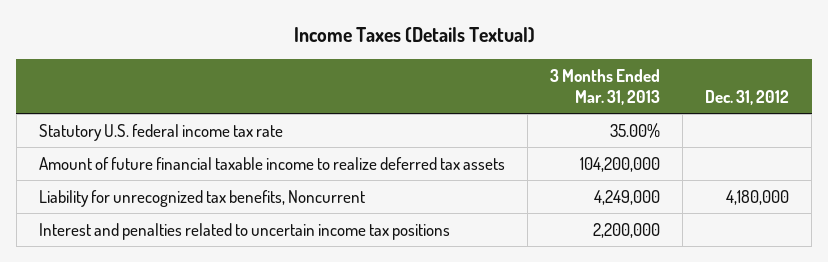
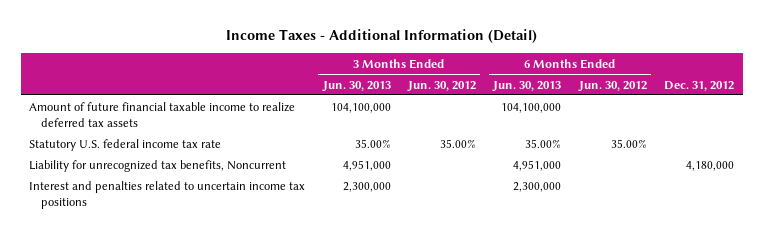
- Income Taxes (Details Textual)
+ Income Taxes - Additional Information (Detail)
- | 3 Months Ended Mar. 31, 2013 | Dec. 31, 2012
+ | 3 Months Ended Jun. 30, 2013 | 3 Months Ended Jun. 30, 2012 | 6 Months Ended Jun. 30, 2013 | 6 Months Ended Jun. 30, 2012 | Dec. 31, 2012
moved down: Statutory U.S. federal income tax rate | 35.00% | 35.00% | 35.00% | 35.00% |

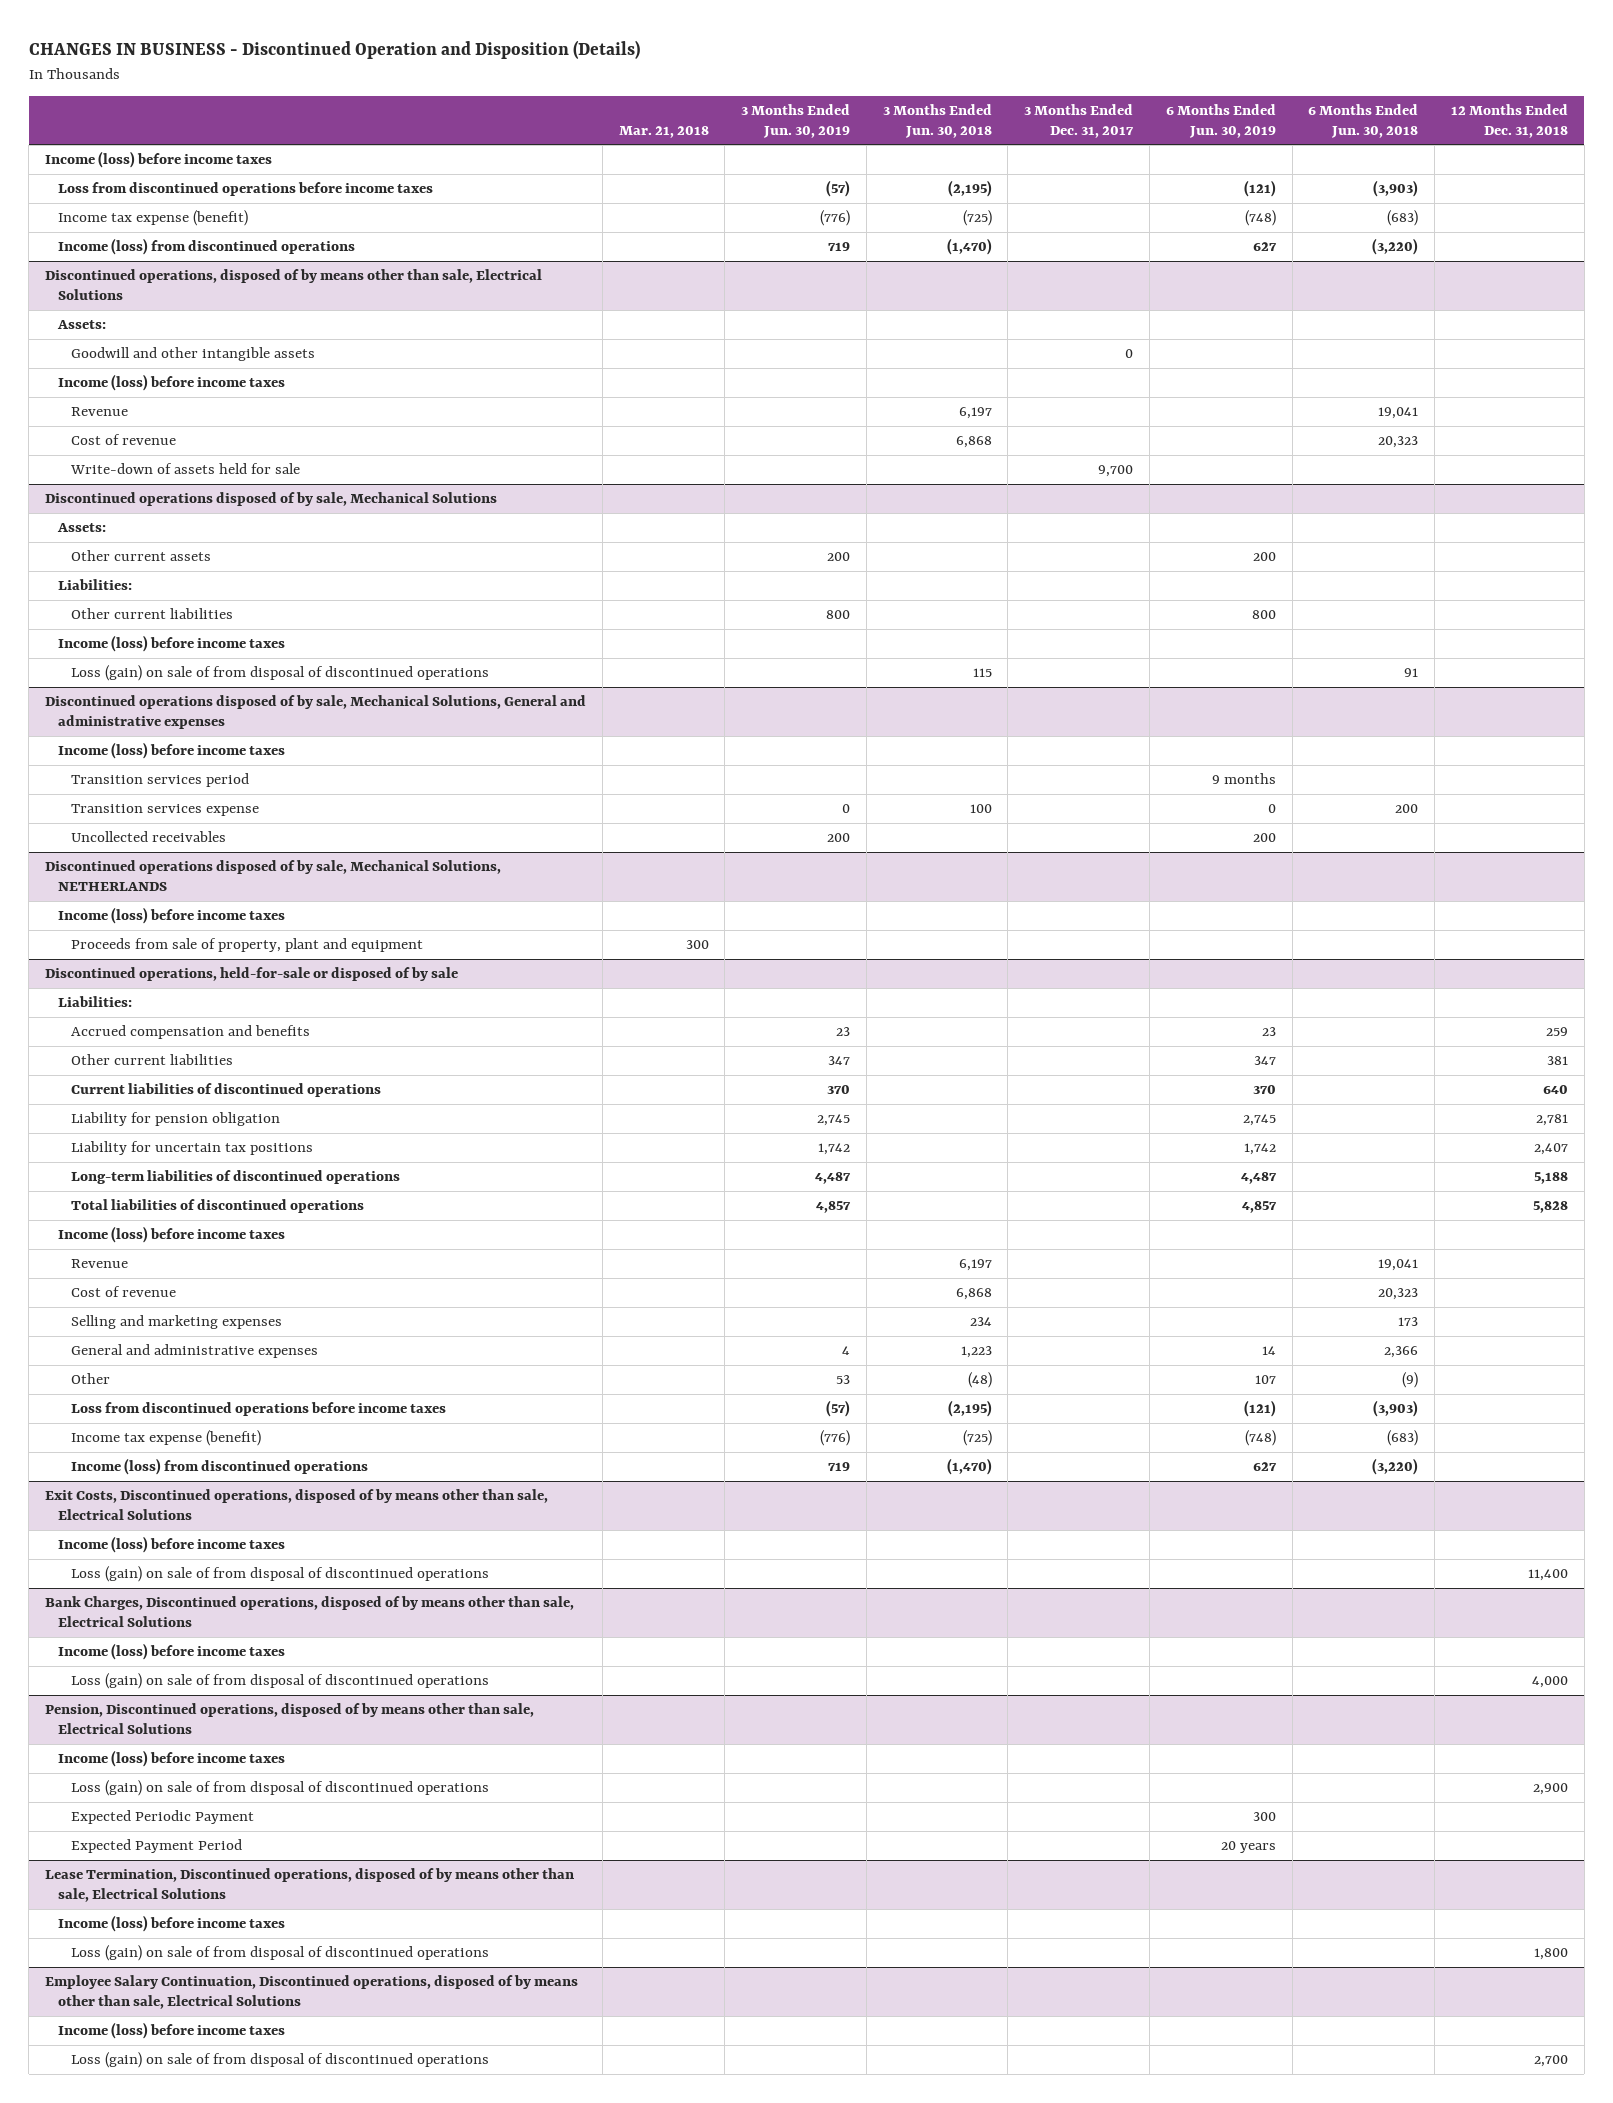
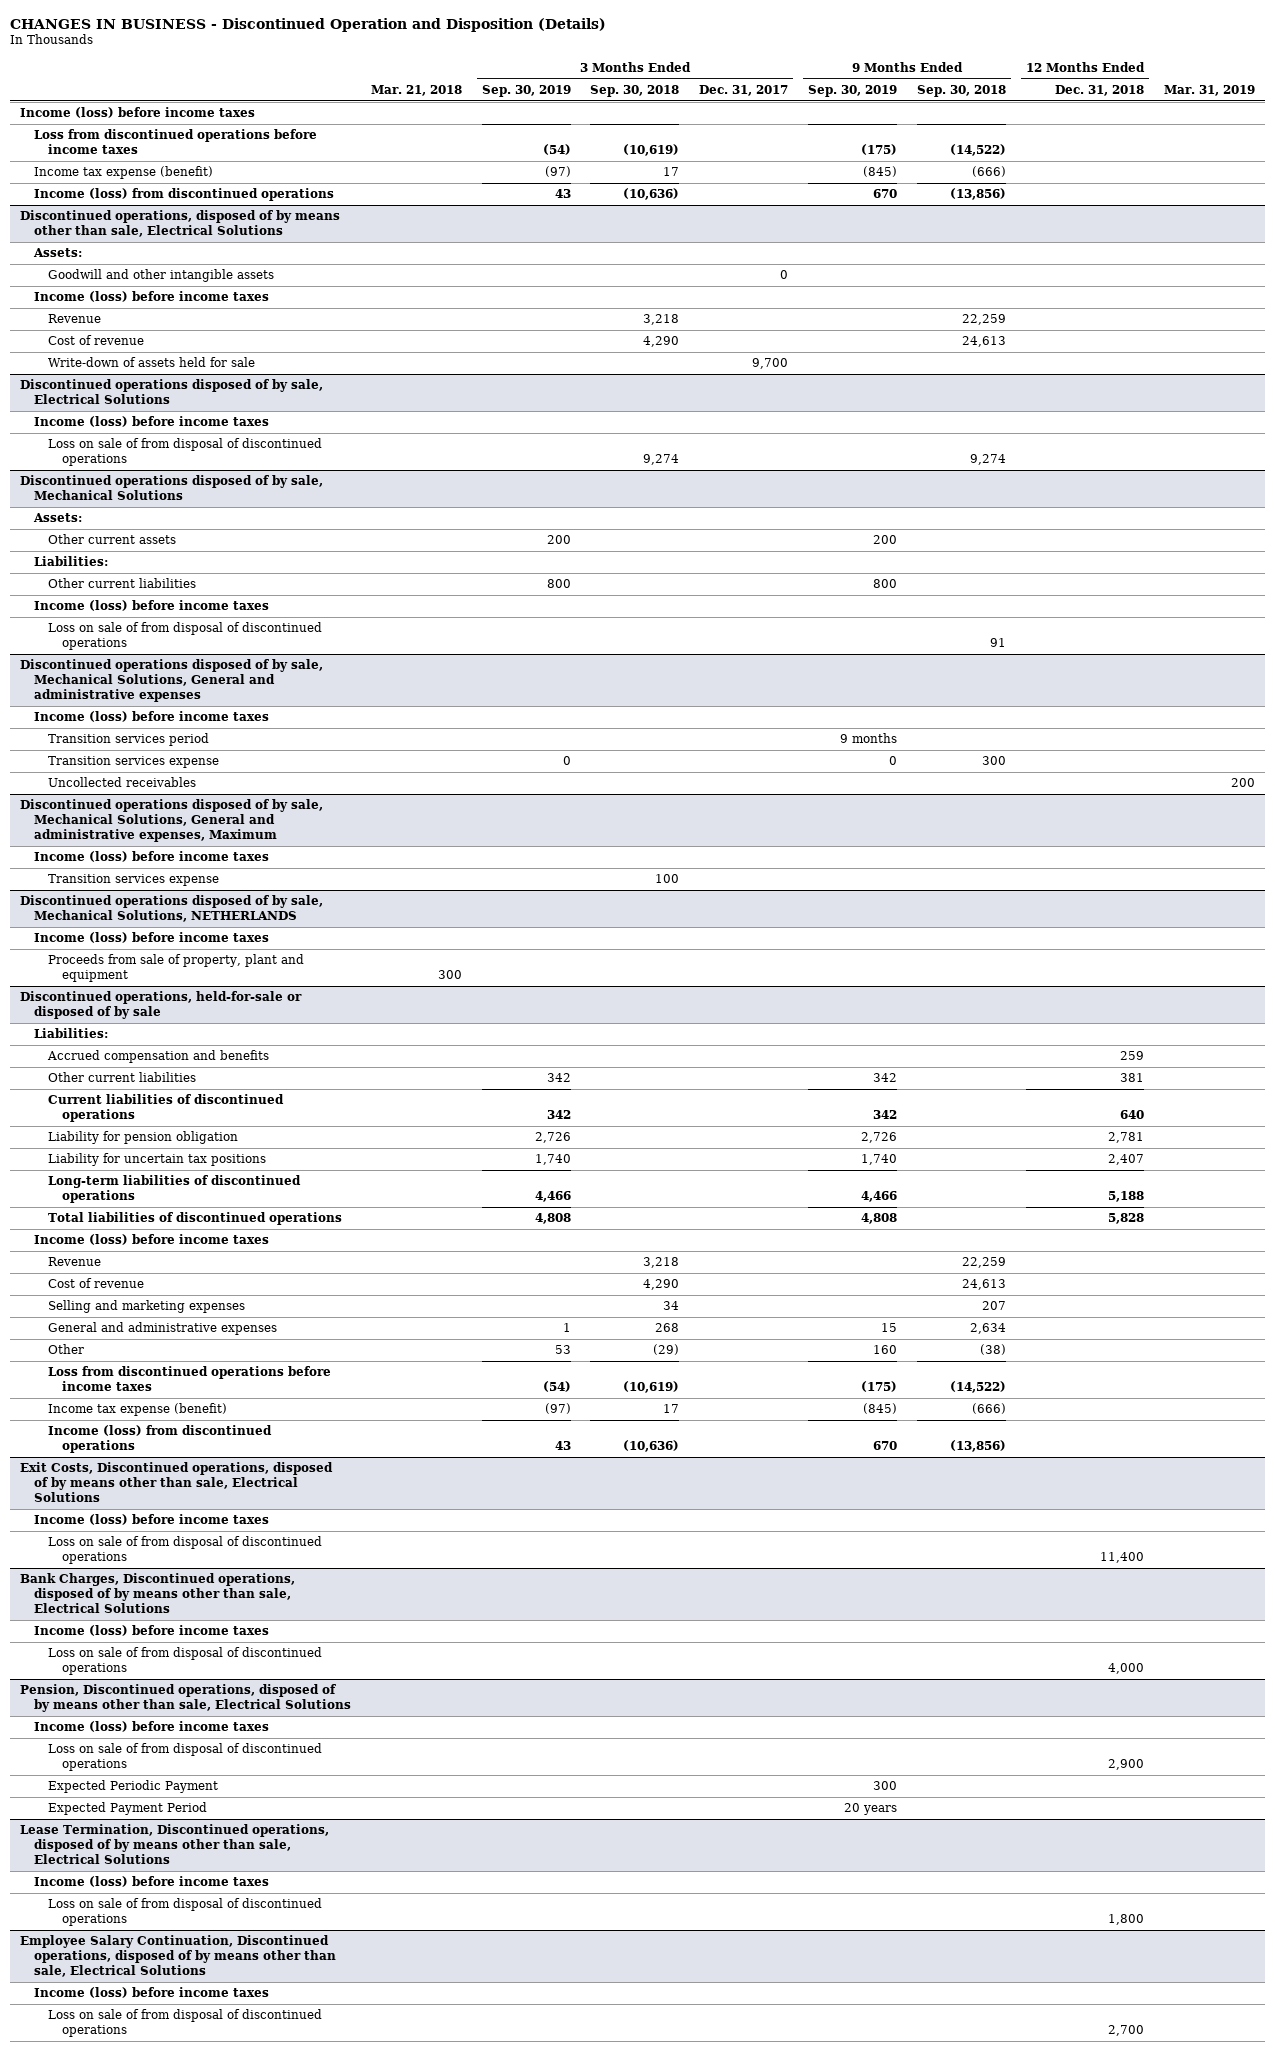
- | Mar. 21, 2018 | 3 Months Ended Jun. 30, 2019 | 3 Months Ended Jun. 30, 2018 | 3 Months Ended Dec. 31, 2017 | 6 Months Ended Jun. 30, 2019 | 6 Months Ended Jun. 30, 2018 | 12 Months Ended Dec. 31, 2018
+ | Mar. 21, 2018 | 3 Months Ended Sep. 30, 2019 | 3 Months Ended Sep. 30, 2018 | 3 Months Ended Dec. 31, 2017 | 9 Months Ended Sep. 30, 2019 | 9 Months Ended Sep. 30, 2018 | 12 Months Ended Dec. 31, 2018 | Mar. 31, 2019
+ Discontinued operations disposed of by sale, Electrical Solutions
+ Income (loss) before income taxes
+ Loss on sale of from disposal of discontinued operations | | | 9,274 | | | 9,274 | |
@ Discontinued operations disposed of by sale, Mechanical Solutions
- Loss (gain) on sale of from disposal of discontinued operations | | | 115 | | | 91 |
+ Loss on sale of from disposal of discontinued operations | | | | | | 91 | |
+ Discontinued operations disposed of by sale, Mechanical Solutions, General and administrative expenses, Maximum
+ Income (loss) before income taxes
+ Transition services expense | | | 100 | | | | |
@ Exit Costs, Discontinued operations, disposed of by means other than sale, Electrical Solutions
- Loss (gain) on sale of from disposal of discontinued operations | | | | | | | 11,400
+ Loss on sale of from disposal of discontinued operations | | | | | | | 11,400 |
@ Bank Charges, Discontinued operations, disposed of by means other than sale, Electrical Solutions
- Loss (gain) on sale of from disposal of discontinued operations | | | | | | | 4,000
+ Loss on sale of from disposal of discontinued operations | | | | | | | 4,000 |
@ Pension, Discontinued operations, disposed of by means other than sale, Electrical Solutions
- Loss (gain) on sale of from disposal of discontinued operations | | | | | | | 2,900
+ Loss on sale of from disposal of discontinued operations | | | | | | | 2,900 |
@ Lease Termination, Discontinued operations, disposed of by means other than sale, Electrical Solutions
- Loss (gain) on sale of from disposal of discontinued operations | | | | | | | 1,800
+ Loss on sale of from disposal of discontinued operations | | | | | | | 1,800 |
@ Employee Salary Continuation, Discontinued operations, disposed of by means other than sale, Electrical Solutions
- Loss (gain) on sale of from disposal of discontinued operations | | | | | | | 2,700
+ Loss on sale of from disposal of discontinued operations | | | | | | | 2,700 |

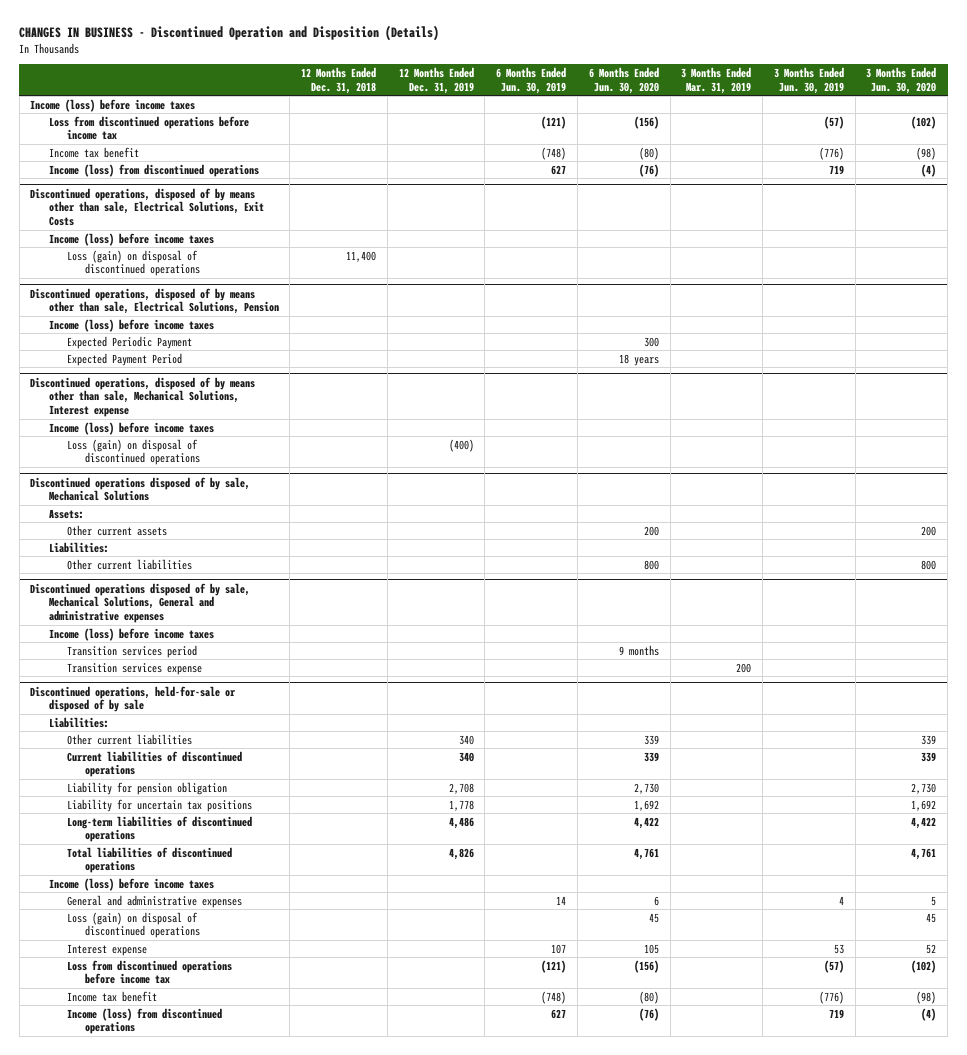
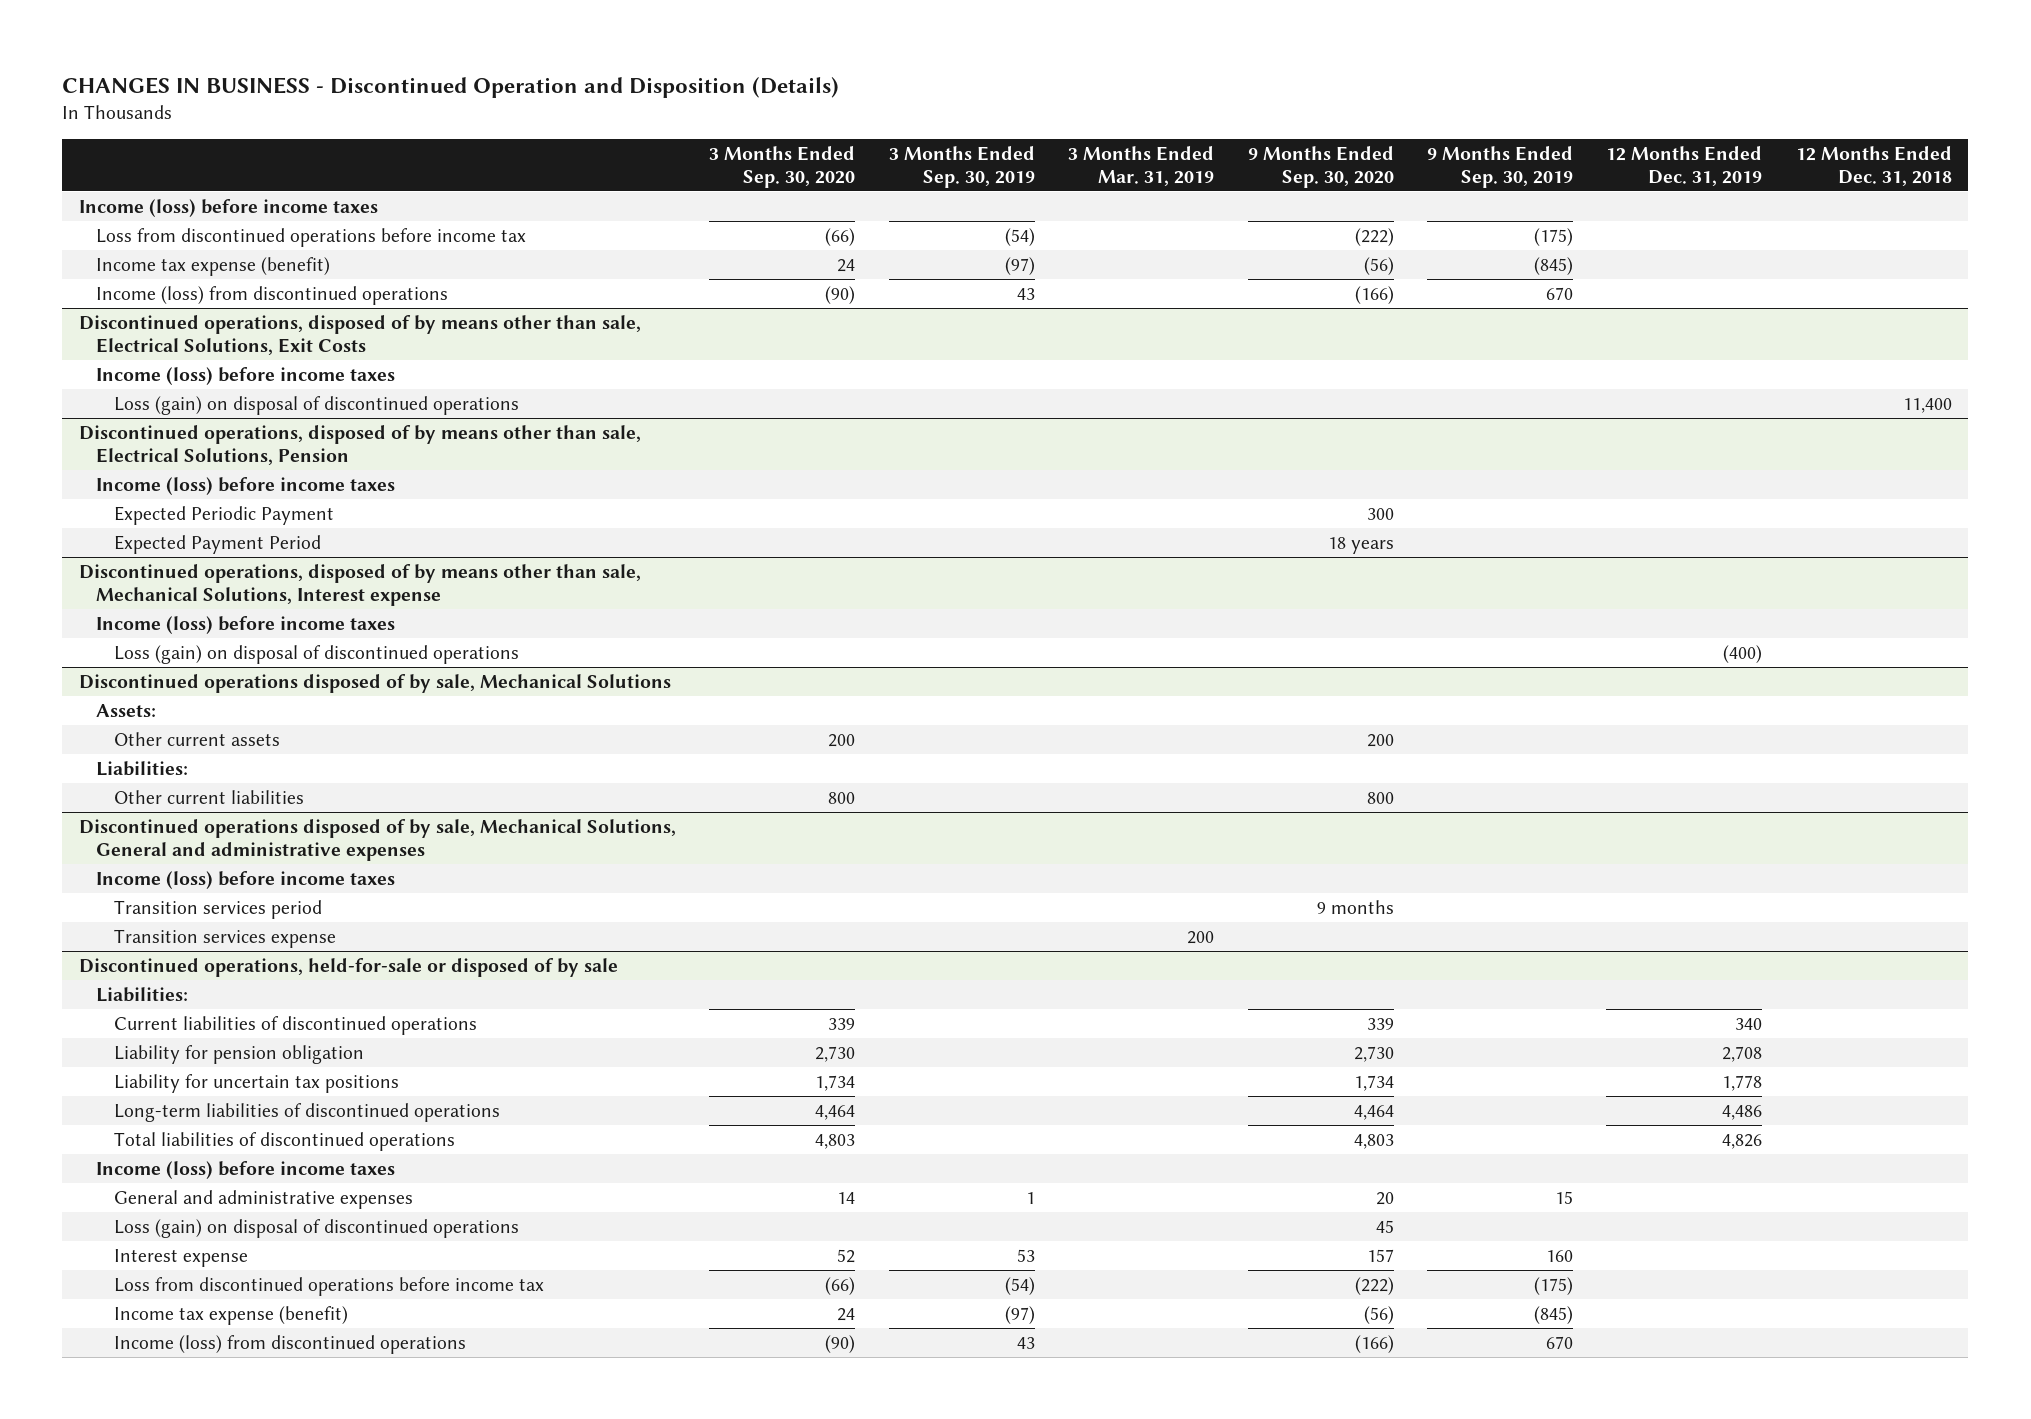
- | 12 Months Ended Dec. 31, 2018 | 12 Months Ended Dec. 31, 2019 | 6 Months Ended Jun. 30, 2019 | 6 Months Ended Jun. 30, 2020 | 3 Months Ended Mar. 31, 2019 | 3 Months Ended Jun. 30, 2019 | 3 Months Ended Jun. 30, 2020
+ | 3 Months Ended Sep. 30, 2020 | 3 Months Ended Sep. 30, 2019 | 3 Months Ended Mar. 31, 2019 | 9 Months Ended Sep. 30, 2020 | 9 Months Ended Sep. 30, 2019 | 12 Months Ended Dec. 31, 2019 | 12 Months Ended Dec. 31, 2018
- Income tax benefit | | | (748) | (80) | | (776) | (98)
+ Income tax expense (benefit) | 24 | (97) | | (56) | (845) | |
@ Discontinued operations, held-for-sale or disposed of by sale
- Other current liabilities | | 340 | | 339 | | | 339
- Income tax benefit | | | (748) | (80) | | (776) | (98)
+ Income tax expense (benefit) | 24 | (97) | | (56) | (845) | |

